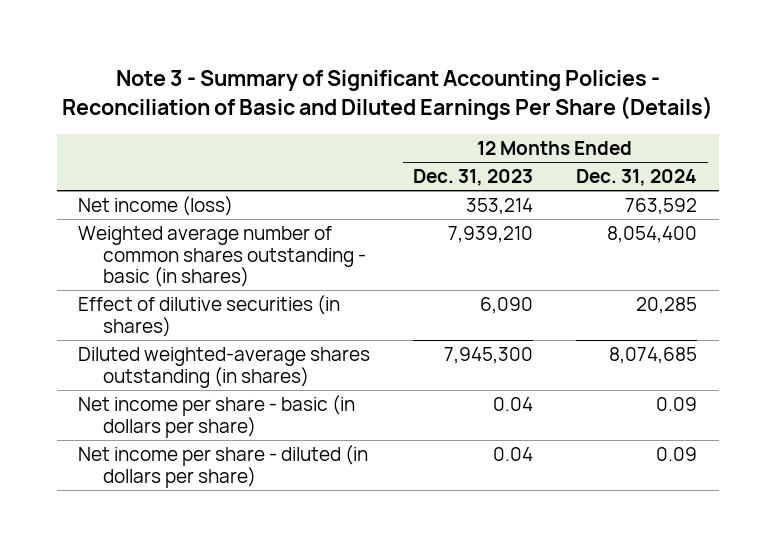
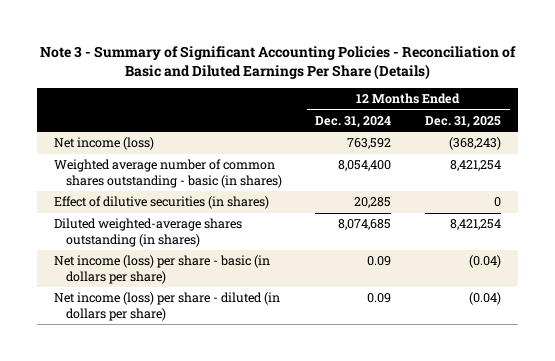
- | 12 Months Ended Dec. 31, 2023 | 12 Months Ended Dec. 31, 2024
+ | 12 Months Ended Dec. 31, 2024 | 12 Months Ended Dec. 31, 2025
- Net income per share - basic (in dollars per share) | 0.04 | 0.09
- Net income per share - diluted (in dollars per share) | 0.04 | 0.09
+ Net income (loss) per share - basic (in dollars per share) | 0.09 | (0.04)
+ Net income (loss) per share - diluted (in dollars per share) | 0.09 | (0.04)

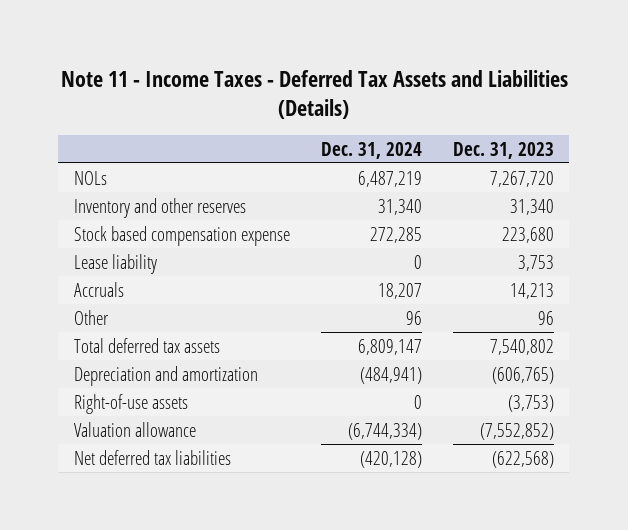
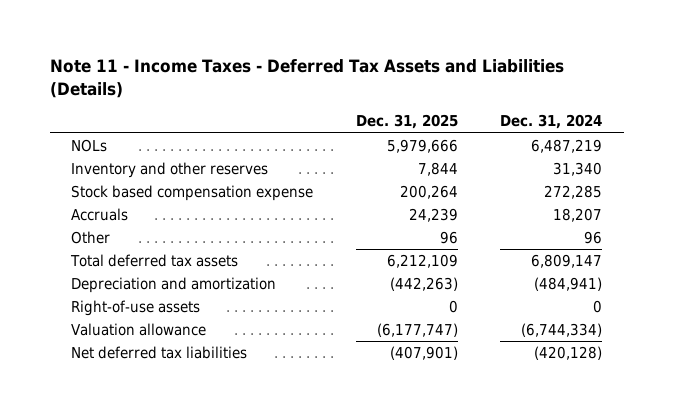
- | Dec. 31, 2024 | Dec. 31, 2023
+ | Dec. 31, 2025 | Dec. 31, 2024
- Lease liability | 0 | 3,753

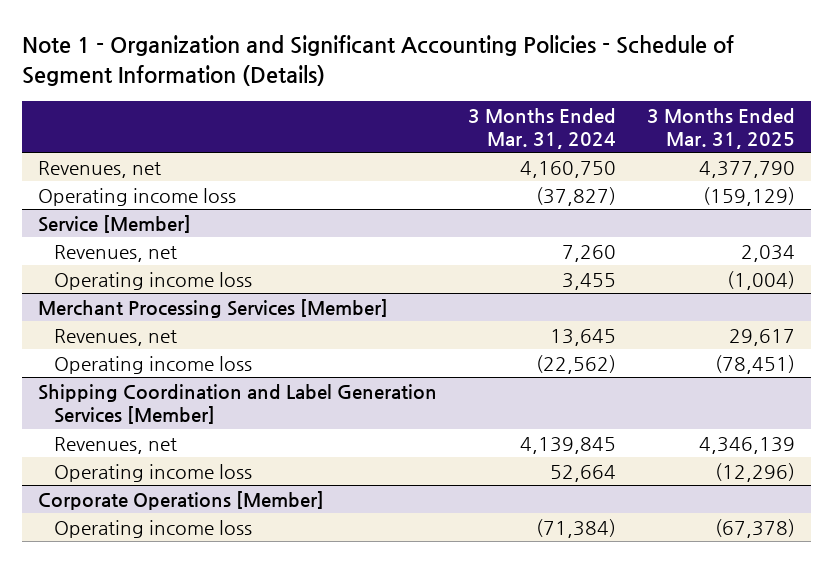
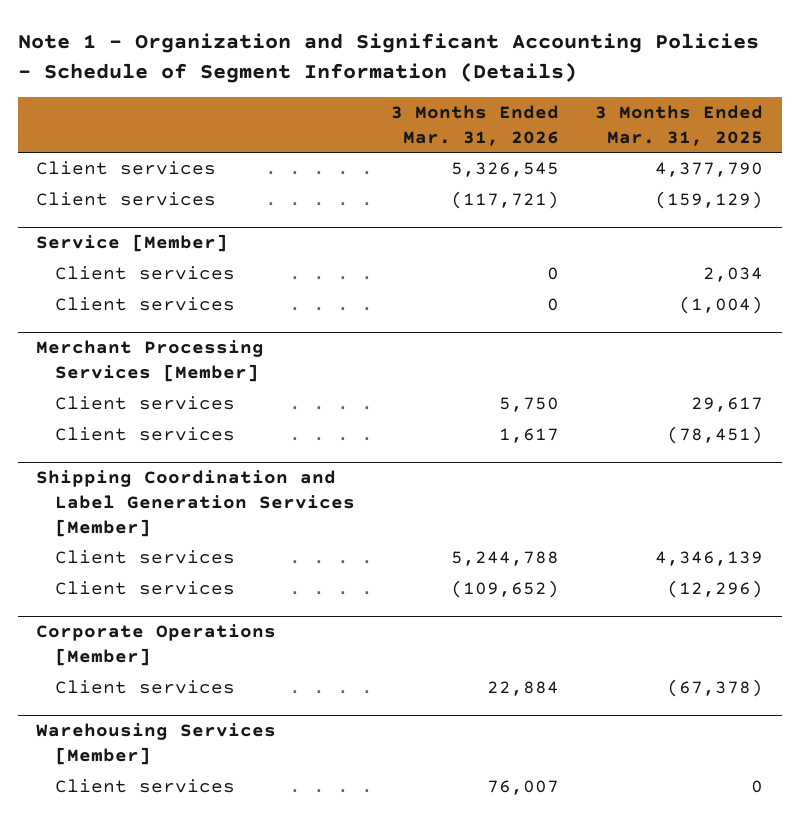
- | 3 Months Ended Mar. 31, 2024 | 3 Months Ended Mar. 31, 2025
+ | 3 Months Ended Mar. 31, 2026 | 3 Months Ended Mar. 31, 2025
- Revenues, net | 4,160,750 | 4,377,790
- Operating income loss | (37,827) | (159,129)
+ Client services | 5,326,545 | 4,377,790
+ Client services | (117,721) | (159,129)
@ Service [Member]
- Revenues, net | 7,260 | 2,034
- Operating income loss | 3,455 | (1,004)
+ Client services | 0 | 2,034
+ Client services | 0 | (1,004)
@ Merchant Processing Services [Member]
- Revenues, net | 13,645 | 29,617
- Operating income loss | (22,562) | (78,451)
+ Client services | 5,750 | 29,617
+ Client services | 1,617 | (78,451)
@ Shipping Coordination and Label Generation Services [Member]
- Revenues, net | 4,139,845 | 4,346,139
- Operating income loss | 52,664 | (12,296)
+ Client services | 5,244,788 | 4,346,139
+ Client services | (109,652) | (12,296)
@ Corporate Operations [Member]
- Operating income loss | (71,384) | (67,378)
+ Client services | 22,884 | (67,378)
+ Warehousing Services [Member]
+ Client services | 76,007 | 0

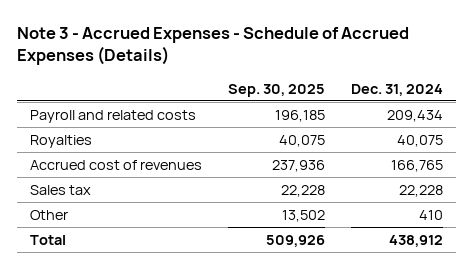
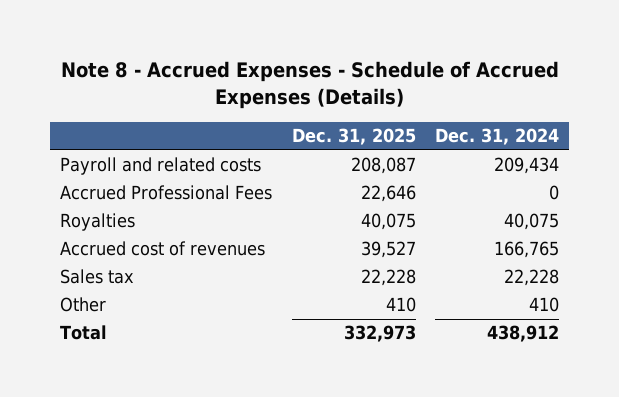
- Note 3 - Accrued Expenses - Schedule of Accrued Expenses (Details)
+ Note 8 - Accrued Expenses - Schedule of Accrued Expenses (Details)
- | Sep. 30, 2025 | Dec. 31, 2024
+ | Dec. 31, 2025 | Dec. 31, 2024
+ Accrued Professional Fees | 22,646 | 0

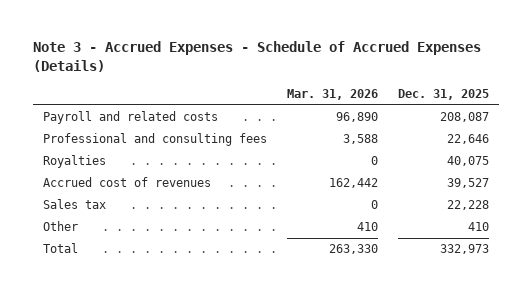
- Note 8 - Accrued Expenses - Schedule of Accrued Expenses (Details)
+ Note 3 - Accrued Expenses - Schedule of Accrued Expenses (Details)
- | Dec. 31, 2025 | Dec. 31, 2024
+ | Mar. 31, 2026 | Dec. 31, 2025
- Accrued Professional Fees | 22,646 | 0
+ Professional and consulting fees | 3,588 | 22,646

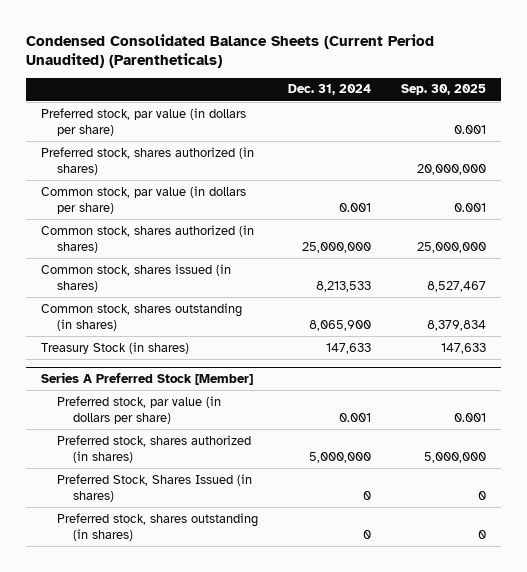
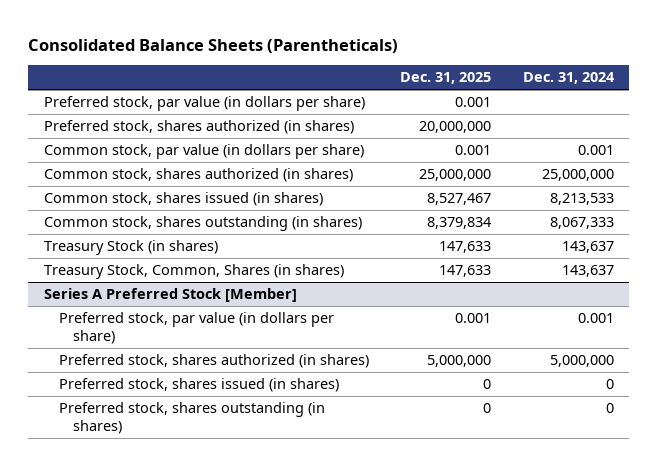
- Condensed Consolidated Balance Sheets (Current Period Unaudited) (Parentheticals)
+ Consolidated Balance Sheets (Parentheticals)
- | Dec. 31, 2024 | Sep. 30, 2025
+ | Dec. 31, 2025 | Dec. 31, 2024
- Common stock, shares outstanding (in shares) | 8,065,900 | 8,379,834
- Treasury Stock (in shares) | 147,633 | 147,633
+ Common stock, shares outstanding (in shares) | 8,379,834 | 8,067,333
+ Treasury Stock (in shares) | 147,633 | 143,637
+ Treasury Stock, Common, Shares (in shares) | 147,633 | 143,637
@ Series A Preferred Stock [Member]
- Preferred Stock, Shares Issued (in shares) | 0 | 0
+ Preferred stock, shares issued (in shares) | 0 | 0

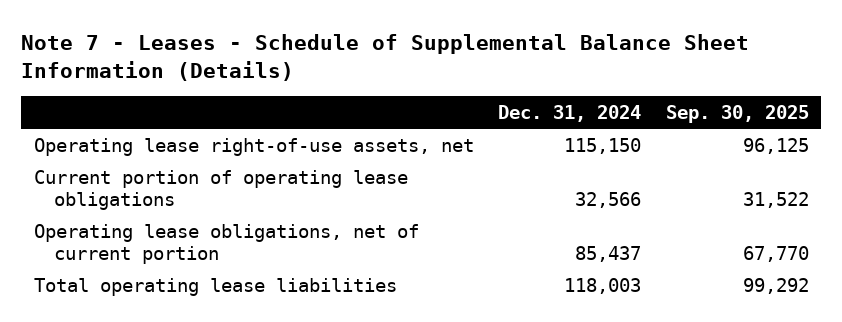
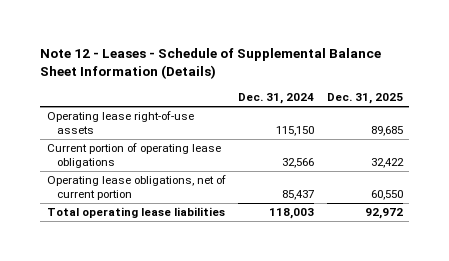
- Note 7 - Leases - Schedule of Supplemental Balance Sheet Information (Details)
+ Note 12 - Leases - Schedule of Supplemental Balance Sheet Information (Details)
- | Dec. 31, 2024 | Sep. 30, 2025
+ | Dec. 31, 2024 | Dec. 31, 2025
- Operating lease right-of-use assets, net | 115,150 | 96,125
+ Operating lease right-of-use assets | 115,150 | 89,685

